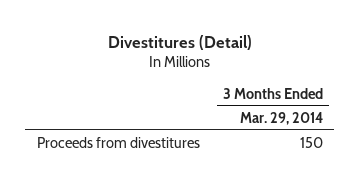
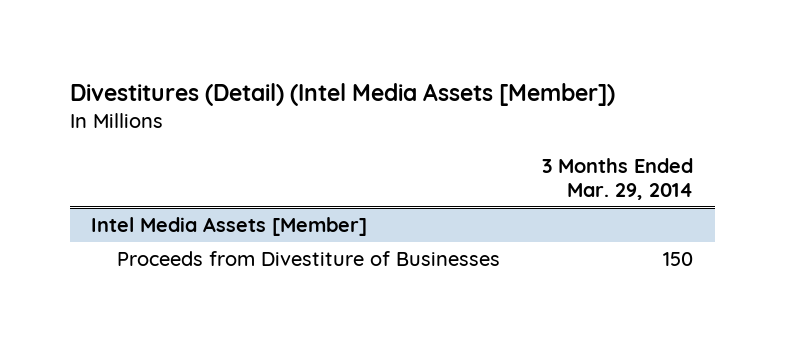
- Divestitures (Detail)
+ Divestitures (Detail) (Intel Media Assets [Member])
- Proceeds from divestitures | 150
+ Intel Media Assets [Member]
+ Proceeds from Divestiture of Businesses | 150

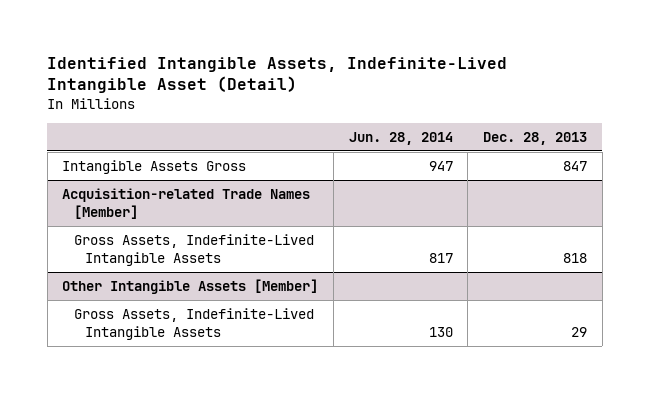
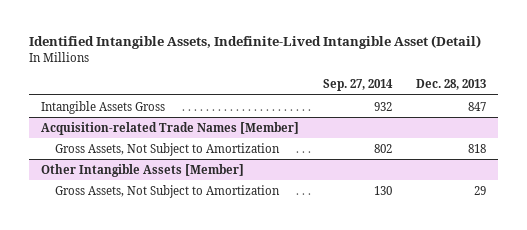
- | Jun. 28, 2014 | Dec. 28, 2013
+ | Sep. 27, 2014 | Dec. 28, 2013
@ Acquisition-related Trade Names [Member]
- Gross Assets, Indefinite-Lived Intangible Assets | 817 | 818
+ Gross Assets, Not Subject to Amortization | 802 | 818
@ Other Intangible Assets [Member]
- Gross Assets, Indefinite-Lived Intangible Assets | 130 | 29
+ Gross Assets, Not Subject to Amortization | 130 | 29

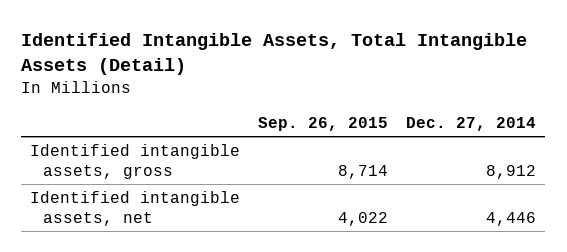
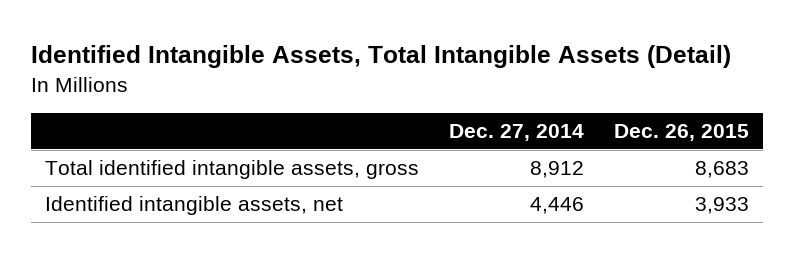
- | Sep. 26, 2015 | Dec. 27, 2014
+ | Dec. 27, 2014 | Dec. 26, 2015
- Identified intangible assets, gross | 8,714 | 8,912
+ Total identified intangible assets, gross | 8,912 | 8,683

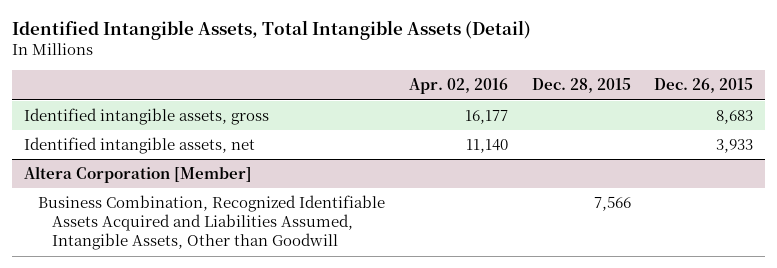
- | Dec. 27, 2014 | Dec. 26, 2015
+ | Apr. 02, 2016 | Dec. 28, 2015 | Dec. 26, 2015
- Total identified intangible assets, gross | 8,912 | 8,683
+ Identified intangible assets, gross | 16,177 | | 8,683
+ Altera Corporation [Member]
+ Business Combination, Recognized Identifiable Assets Acquired and Liabilities Assumed, Intangible Assets, Other than Goodwill | | 7,566 |

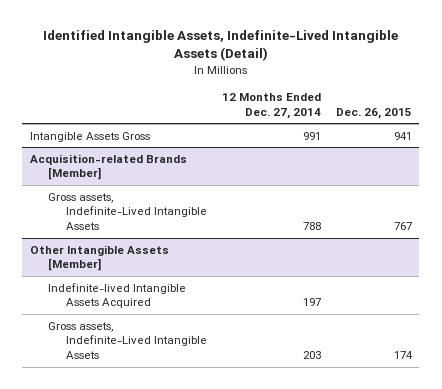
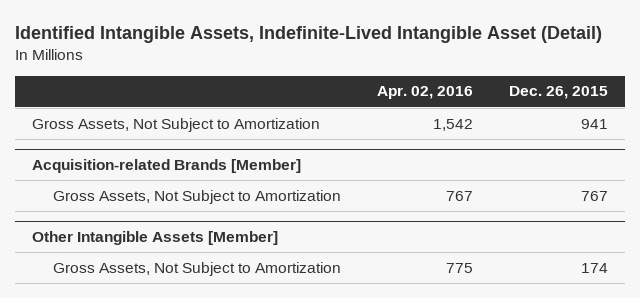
- Identified Intangible Assets, Indefinite-Lived Intangible Assets (Detail)
+ Identified Intangible Assets, Indefinite-Lived Intangible Asset (Detail)
- | 12 Months Ended Dec. 27, 2014 | Dec. 26, 2015
+ | Apr. 02, 2016 | Dec. 26, 2015
- Intangible Assets Gross | 991 | 941
+ Gross Assets, Not Subject to Amortization | 1,542 | 941
@ Acquisition-related Brands [Member]
- Gross assets, Indefinite-Lived Intangible Assets | 788 | 767
+ Gross Assets, Not Subject to Amortization | 767 | 767
@ Other Intangible Assets [Member]
- Indefinite-lived Intangible Assets Acquired | 197 |
- Gross assets, Indefinite-Lived Intangible Assets | 203 | 174
+ Gross Assets, Not Subject to Amortization | 775 | 174

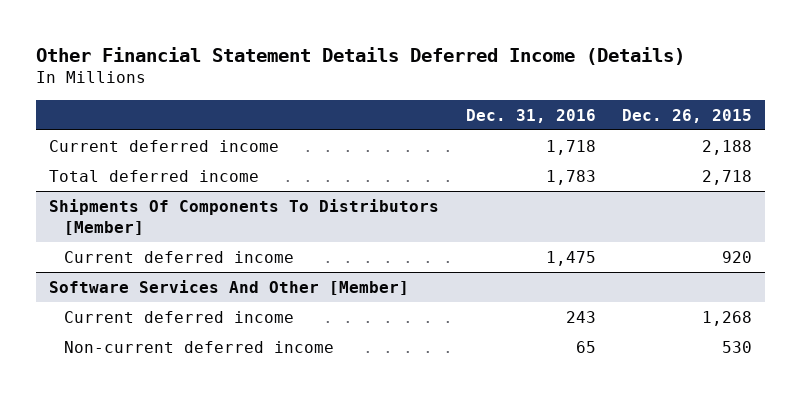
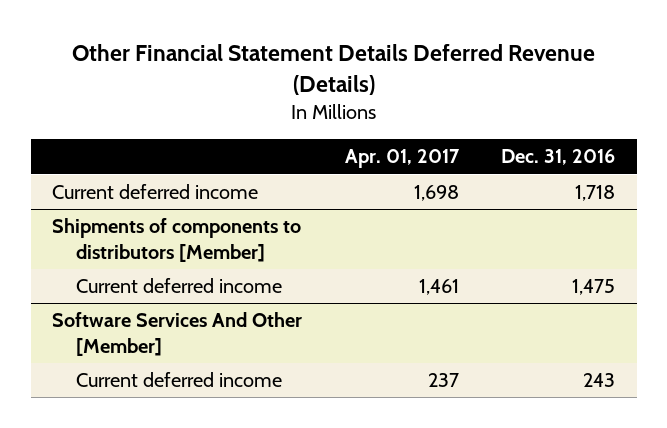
- Other Financial Statement Details Deferred Income (Details)
+ Other Financial Statement Details Deferred Revenue (Details)
- | Dec. 31, 2016 | Dec. 26, 2015
+ | Apr. 01, 2017 | Dec. 31, 2016
- Total deferred income | 1,783 | 2,718
- Shipments Of Components To Distributors [Member]
+ Shipments of components to distributors [Member]
@ Software Services And Other [Member]
- Non-current deferred income | 65 | 530

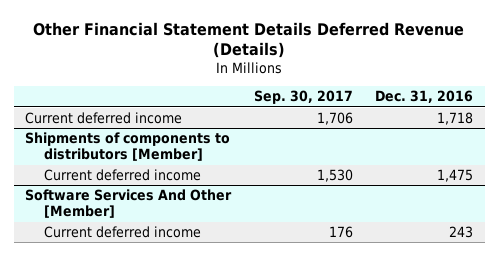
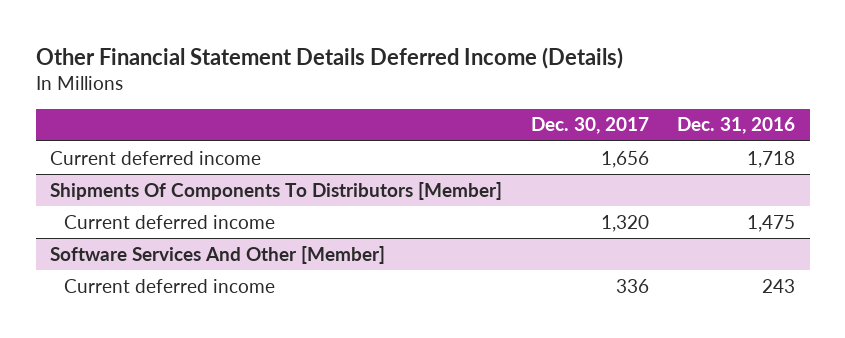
- Other Financial Statement Details Deferred Revenue (Details)
+ Other Financial Statement Details Deferred Income (Details)
- | Sep. 30, 2017 | Dec. 31, 2016
+ | Dec. 30, 2017 | Dec. 31, 2016
- Shipments of components to distributors [Member]
+ Shipments Of Components To Distributors [Member]

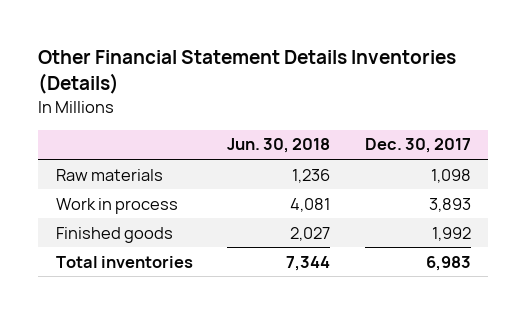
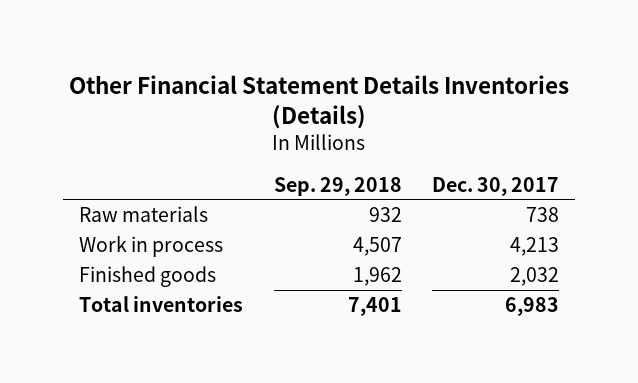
- | Jun. 30, 2018 | Dec. 30, 2017
+ | Sep. 29, 2018 | Dec. 30, 2017
- Raw materials | 1,236 | 1,098
- Work in process | 4,081 | 3,893
- Finished goods | 2,027 | 1,992
+ Raw materials | 932 | 738
+ Work in process | 4,507 | 4,213
+ Finished goods | 1,962 | 2,032

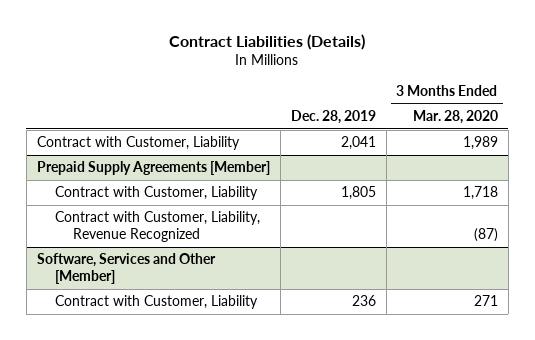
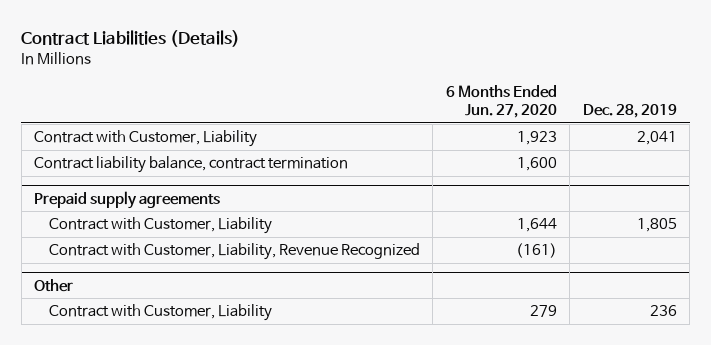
- | Dec. 28, 2019 | 3 Months Ended Mar. 28, 2020
+ | 6 Months Ended Jun. 27, 2020 | Dec. 28, 2019
- Prepaid Supply Agreements [Member]
+ Contract liability balance, contract termination | 1,600 |
+ Prepaid supply agreements
- Software, Services and Other [Member]
+ Other

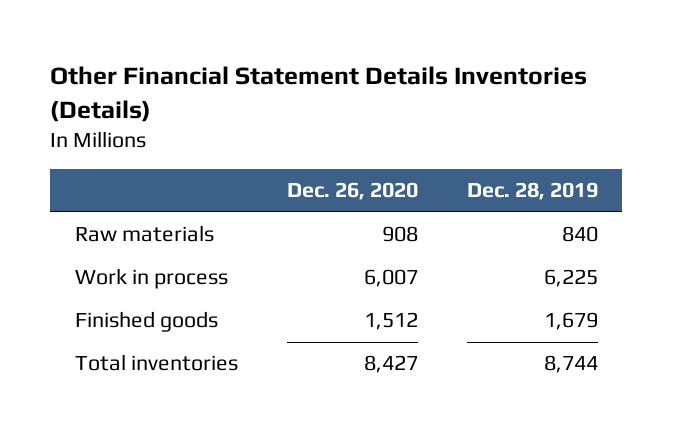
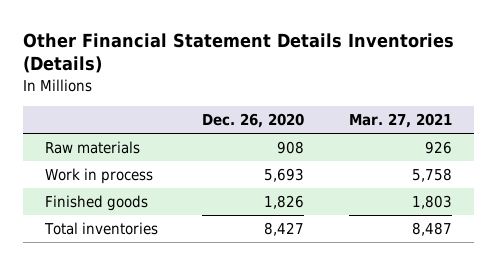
- | Dec. 26, 2020 | Dec. 28, 2019
+ | Dec. 26, 2020 | Mar. 27, 2021
- Work in process | 6,007 | 6,225
- Finished goods | 1,512 | 1,679
+ Work in process | 5,693 | 5,758
+ Finished goods | 1,826 | 1,803

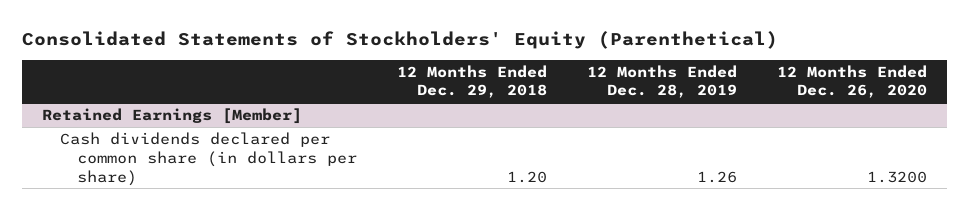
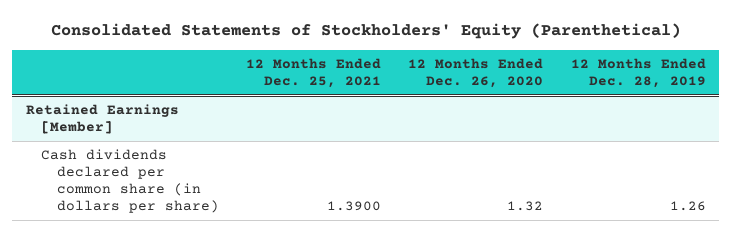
- | 12 Months Ended Dec. 29, 2018 | 12 Months Ended Dec. 28, 2019 | 12 Months Ended Dec. 26, 2020
+ | 12 Months Ended Dec. 25, 2021 | 12 Months Ended Dec. 26, 2020 | 12 Months Ended Dec. 28, 2019
@ Retained Earnings [Member]
- Cash dividends declared per common share (in dollars per share) | 1.20 | 1.26 | 1.3200
+ Cash dividends declared per common share (in dollars per share) | 1.3900 | 1.32 | 1.26

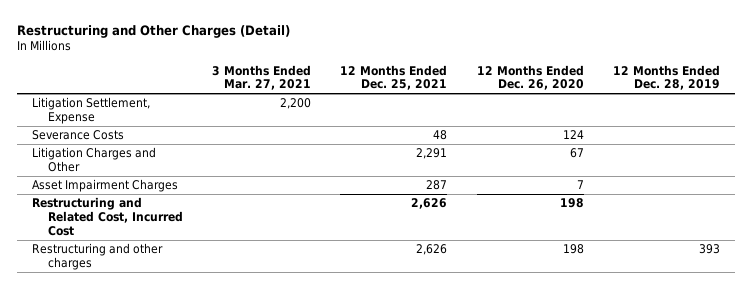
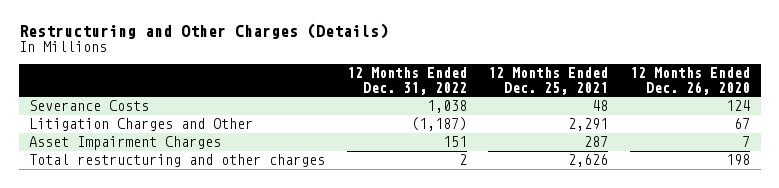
- Restructuring and Other Charges (Detail)
+ Restructuring and Other Charges (Details)
- | 3 Months Ended Mar. 27, 2021 | 12 Months Ended Dec. 25, 2021 | 12 Months Ended Dec. 26, 2020 | 12 Months Ended Dec. 28, 2019
+ | 12 Months Ended Dec. 31, 2022 | 12 Months Ended Dec. 25, 2021 | 12 Months Ended Dec. 26, 2020
- Litigation Settlement, Expense | 2,200 | | |
- Restructuring and Related Cost, Incurred Cost | | 2,626 | 198 |
- Restructuring and other charges | | 2,626 | 198 | 393
+ Total restructuring and other charges | 2 | 2,626 | 198

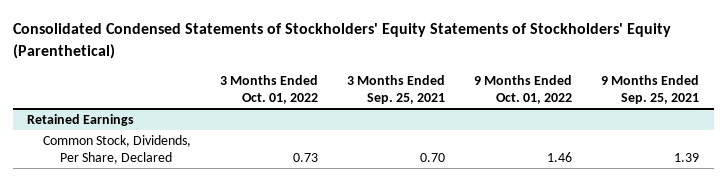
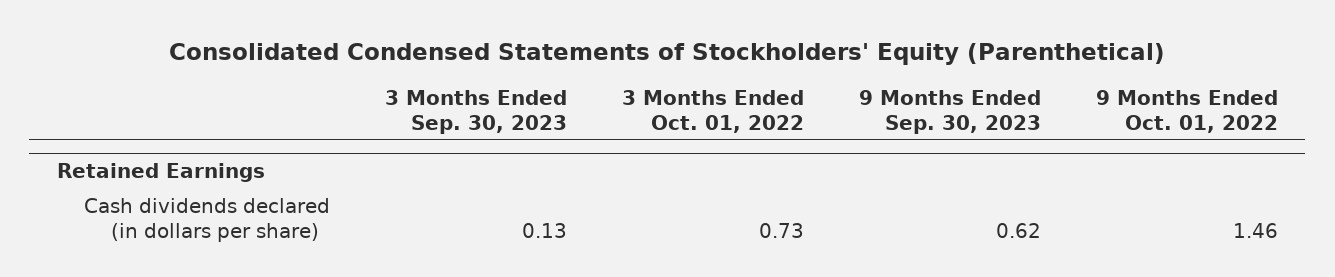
- Consolidated Condensed Statements of Stockholders' Equity Statements of Stockholders' Equity (Parenthetical)
+ Consolidated Condensed Statements of Stockholders' Equity (Parenthetical)
- | 3 Months Ended Oct. 01, 2022 | 3 Months Ended Sep. 25, 2021 | 9 Months Ended Oct. 01, 2022 | 9 Months Ended Sep. 25, 2021
+ | 3 Months Ended Sep. 30, 2023 | 3 Months Ended Oct. 01, 2022 | 9 Months Ended Sep. 30, 2023 | 9 Months Ended Oct. 01, 2022
@ Retained Earnings
- Common Stock, Dividends, Per Share, Declared | 0.73 | 0.70 | 1.46 | 1.39
+ Cash dividends declared (in dollars per share) | 0.13 | 0.73 | 0.62 | 1.46

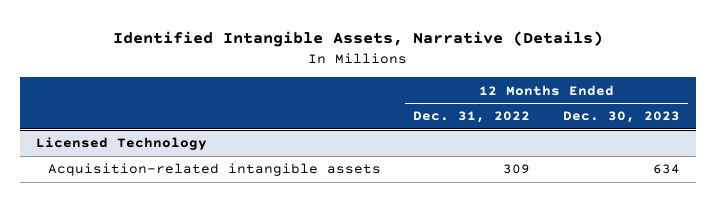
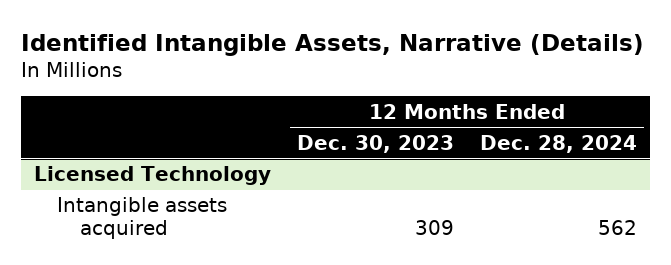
- | 12 Months Ended Dec. 31, 2022 | 12 Months Ended Dec. 30, 2023
+ | 12 Months Ended Dec. 30, 2023 | 12 Months Ended Dec. 28, 2024
@ Licensed Technology
- Acquisition-related intangible assets | 309 | 634
+ Intangible assets acquired | 309 | 562

